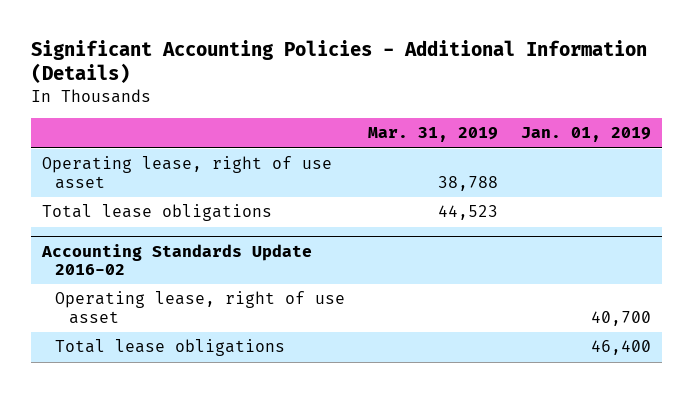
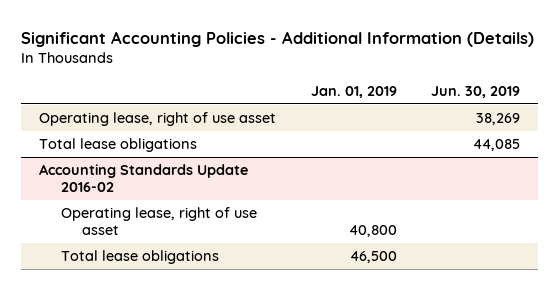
- | Mar. 31, 2019 | Jan. 01, 2019
+ | Jan. 01, 2019 | Jun. 30, 2019
@ Accounting Standards Update 2016-02
- Operating lease, right of use asset | | 40,700
- Total lease obligations | | 46,400
+ Operating lease, right of use asset | 40,800 |
+ Total lease obligations | 46,500 |

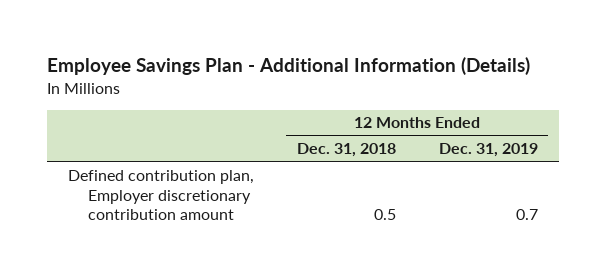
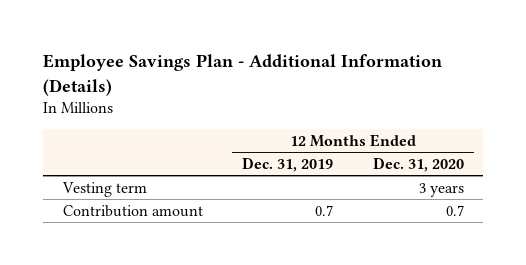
- | 12 Months Ended Dec. 31, 2018 | 12 Months Ended Dec. 31, 2019
+ | 12 Months Ended Dec. 31, 2019 | 12 Months Ended Dec. 31, 2020
- Defined contribution plan, Employer discretionary contribution amount | 0.5 | 0.7
+ Vesting term | | 3 years
+ Contribution amount | 0.7 | 0.7

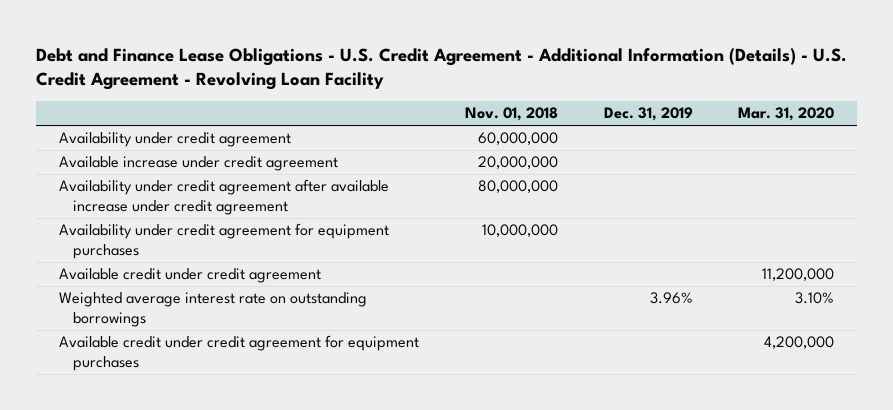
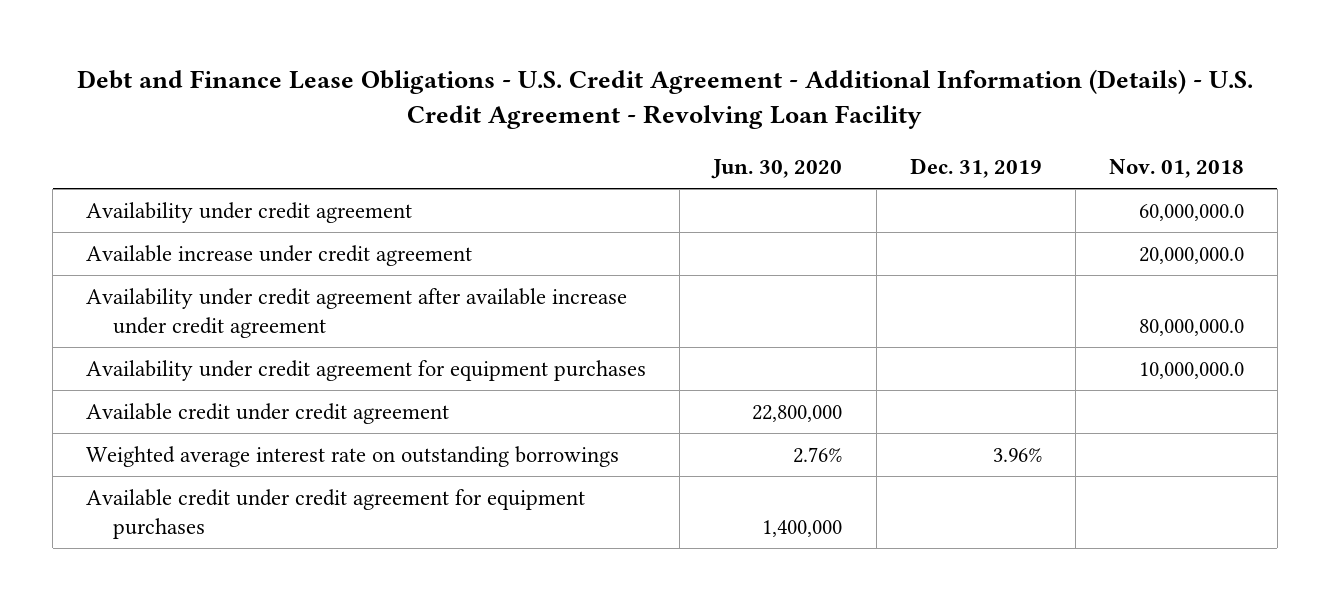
- | Nov. 01, 2018 | Dec. 31, 2019 | Mar. 31, 2020
+ | Jun. 30, 2020 | Dec. 31, 2019 | Nov. 01, 2018
- Availability under credit agreement | 60,000,000 | |
- Available increase under credit agreement | 20,000,000 | |
- Availability under credit agreement after available increase under credit agreement | 80,000,000 | |
- Availability under credit agreement for equipment purchases | 10,000,000 | |
+ Availability under credit agreement | | | 60,000,000.0
+ Available increase under credit agreement | | | 20,000,000.0
+ Availability under credit agreement after available increase under credit agreement | | | 80,000,000.0
+ Availability under credit agreement for equipment purchases | | | 10,000,000.0

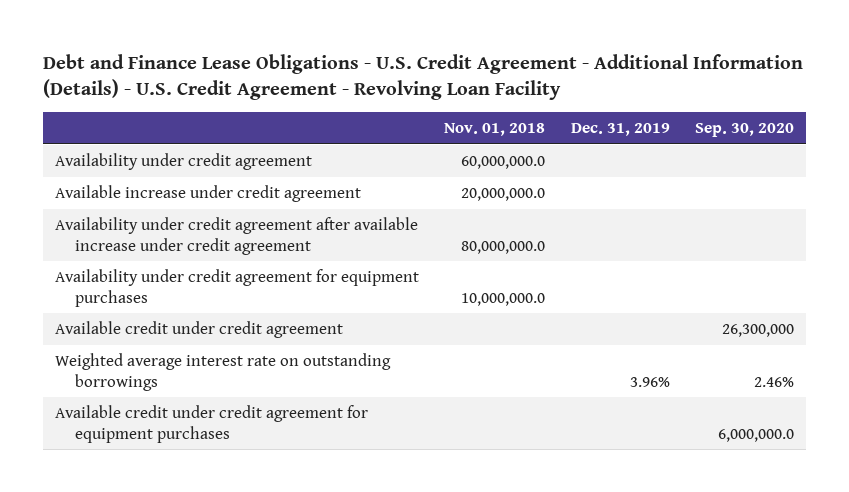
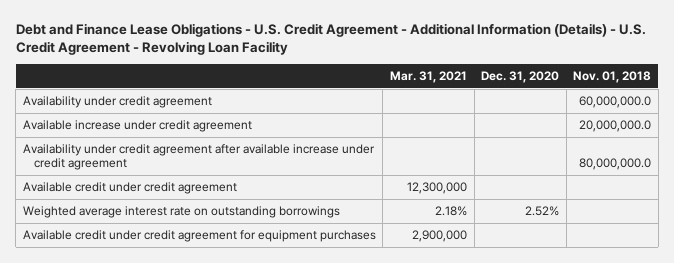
- | Nov. 01, 2018 | Dec. 31, 2019 | Sep. 30, 2020
+ | Mar. 31, 2021 | Dec. 31, 2020 | Nov. 01, 2018
- Availability under credit agreement for equipment purchases | 10,000,000.0 | |

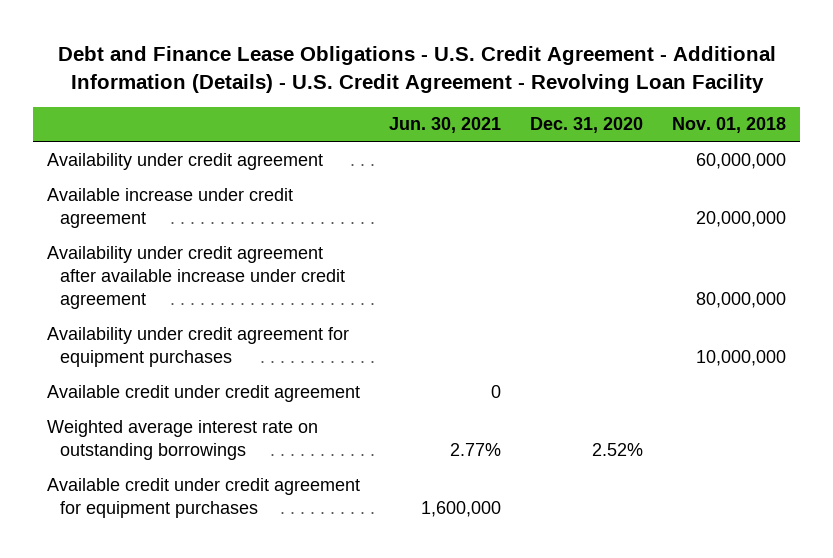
- | Mar. 31, 2021 | Dec. 31, 2020 | Nov. 01, 2018
+ | Jun. 30, 2021 | Dec. 31, 2020 | Nov. 01, 2018
- Availability under credit agreement | | | 60,000,000.0
- Available increase under credit agreement | | | 20,000,000.0
- Availability under credit agreement after available increase under credit agreement | | | 80,000,000.0
+ Availability under credit agreement | | | 60,000,000
+ Available increase under credit agreement | | | 20,000,000
+ Availability under credit agreement after available increase under credit agreement | | | 80,000,000
+ Availability under credit agreement for equipment purchases | | | 10,000,000

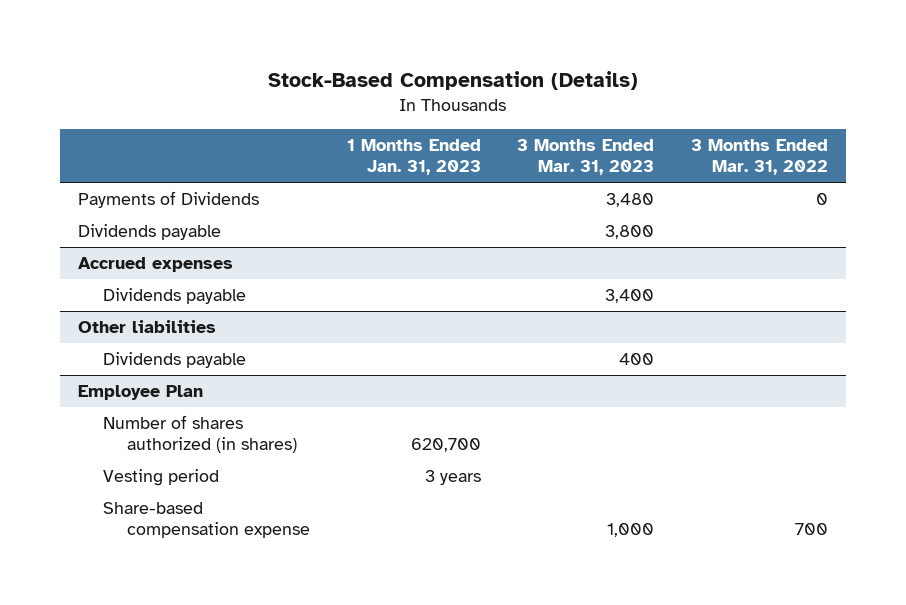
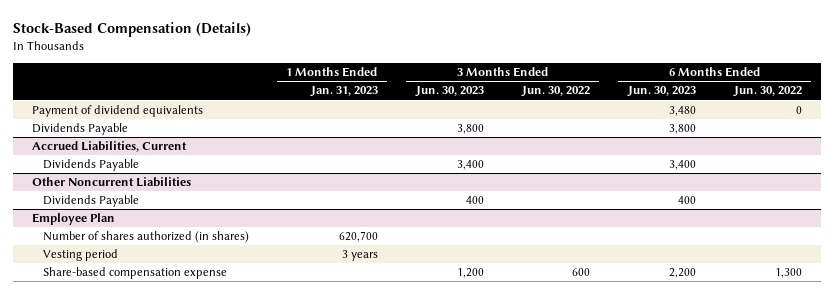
- | 1 Months Ended Jan. 31, 2023 | 3 Months Ended Mar. 31, 2023 | 3 Months Ended Mar. 31, 2022
+ | 1 Months Ended Jan. 31, 2023 | 3 Months Ended Jun. 30, 2023 | 3 Months Ended Jun. 30, 2022 | 6 Months Ended Jun. 30, 2023 | 6 Months Ended Jun. 30, 2022
- Payments of Dividends | | 3,480 | 0
- Dividends payable | | 3,800 |
- Accrued expenses
- Dividends payable | | 3,400 |
- Other liabilities
- Dividends payable | | 400 |
+ Payment of dividend equivalents | | | | 3,480 | 0
+ Dividends Payable | | 3,800 | | 3,800 |
+ Accrued Liabilities, Current
+ Dividends Payable | | 3,400 | | 3,400 |
+ Other Noncurrent Liabilities
+ Dividends Payable | | 400 | | 400 |

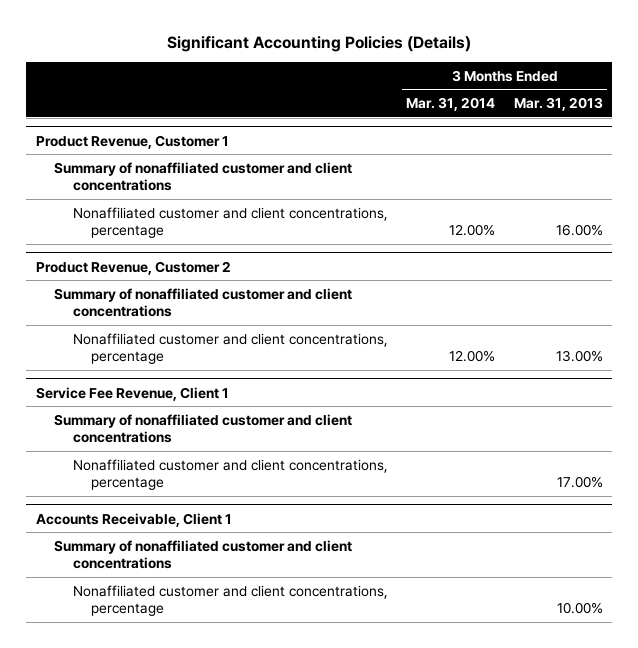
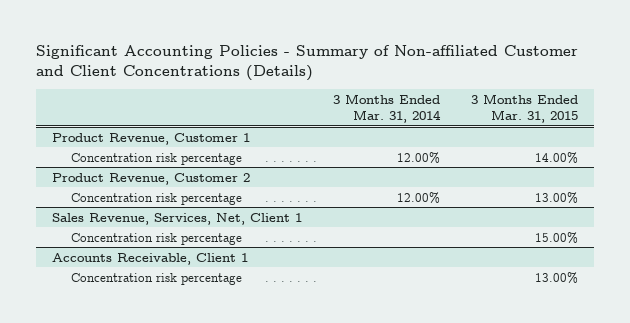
- Significant Accounting Policies (Details)
+ Significant Accounting Policies - Summary of Non-affiliated Customer and Client Concentrations (Details)
- | 3 Months Ended Mar. 31, 2014 | 3 Months Ended Mar. 31, 2013
+ | 3 Months Ended Mar. 31, 2014 | 3 Months Ended Mar. 31, 2015
@ Product Revenue, Customer 1
- Summary of nonaffiliated customer and client concentrations
- Nonaffiliated customer and client concentrations, percentage | 12.00% | 16.00%
+ Concentration risk percentage | 12.00% | 14.00%
@ Product Revenue, Customer 2
- Summary of nonaffiliated customer and client concentrations
- Nonaffiliated customer and client concentrations, percentage | 12.00% | 13.00%
- Service Fee Revenue, Client 1
- Summary of nonaffiliated customer and client concentrations
- Nonaffiliated customer and client concentrations, percentage | | 17.00%
@ Product Revenue, Customer 2
+ Concentration risk percentage | 12.00% | 13.00%
+ Sales Revenue, Services, Net, Client 1
+ Concentration risk percentage | | 15.00%
@ Accounts Receivable, Client 1
- Summary of nonaffiliated customer and client concentrations
- Nonaffiliated customer and client concentrations, percentage | | 10.00%
+ Concentration risk percentage | | 13.00%

